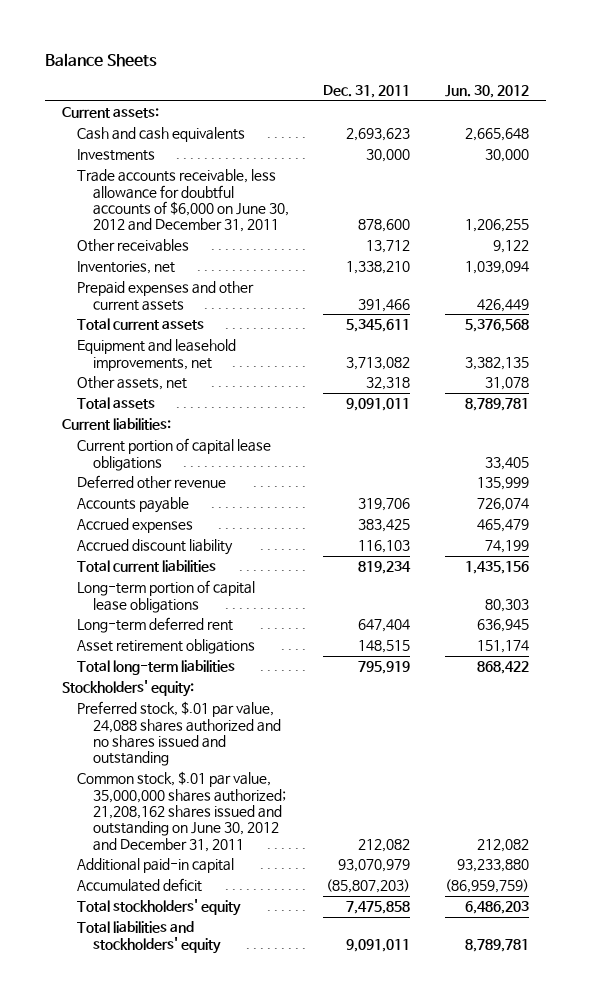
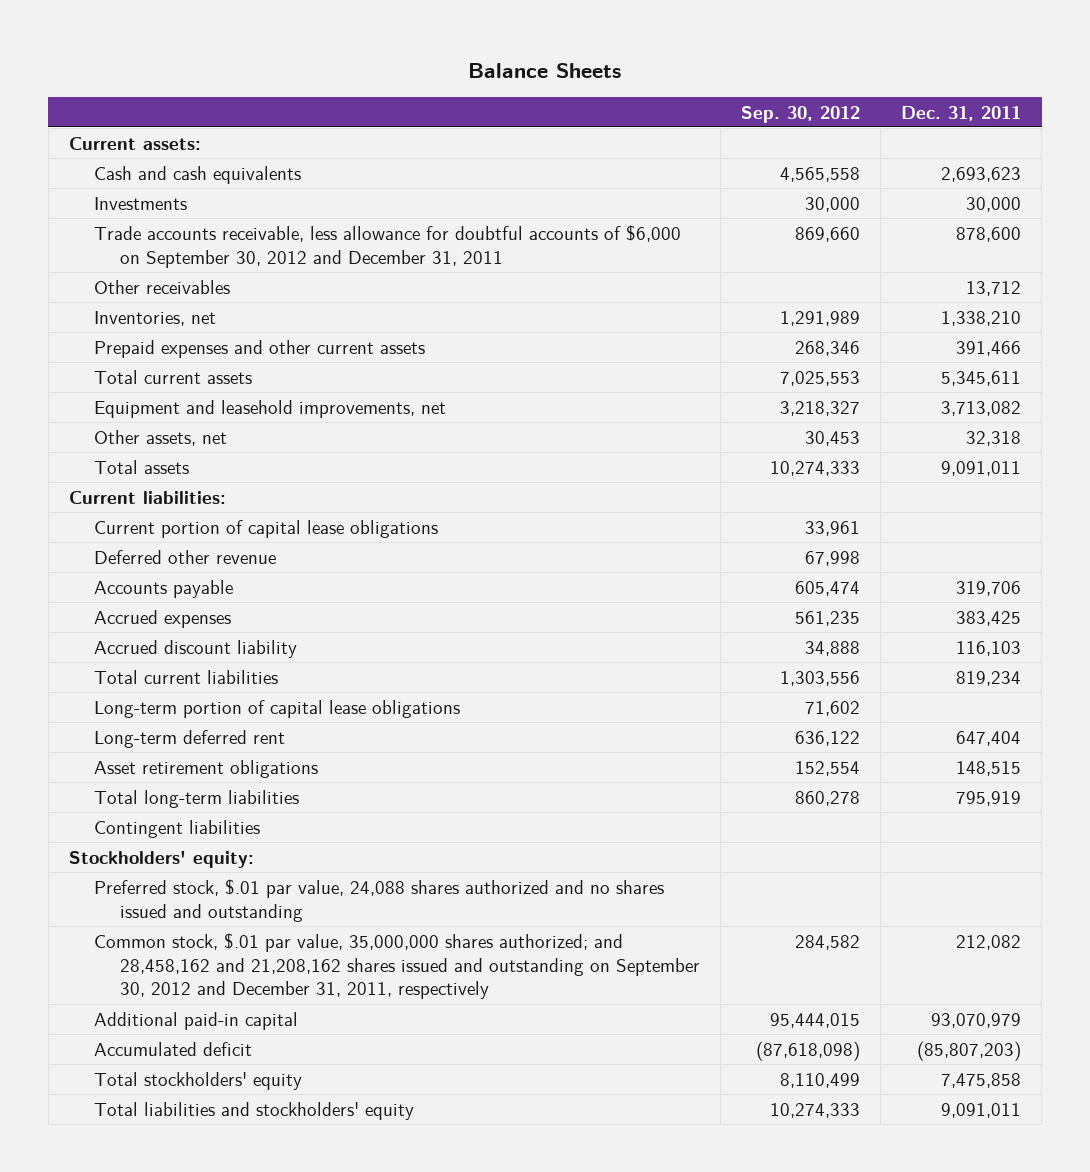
- | Dec. 31, 2011 | Jun. 30, 2012
+ | Sep. 30, 2012 | Dec. 31, 2011
- Trade accounts receivable, less allowance for doubtful accounts of $6,000 on June 30, 2012 and December 31, 2011 | 878,600 | 1,206,255
+ Trade accounts receivable, less allowance for doubtful accounts of $6,000 on September 30, 2012 and December 31, 2011 | 869,660 | 878,600
+ Contingent liabilities
- Common stock, $.01 par value, 35,000,000 shares authorized; 21,208,162 shares issued and outstanding on June 30, 2012 and December 31, 2011 | 212,082 | 212,082
+ Common stock, $.01 par value, 35,000,000 shares authorized; and 28,458,162 and 21,208,162 shares issued and outstanding on September 30, 2012 and December 31, 2011, respectively | 284,582 | 212,082

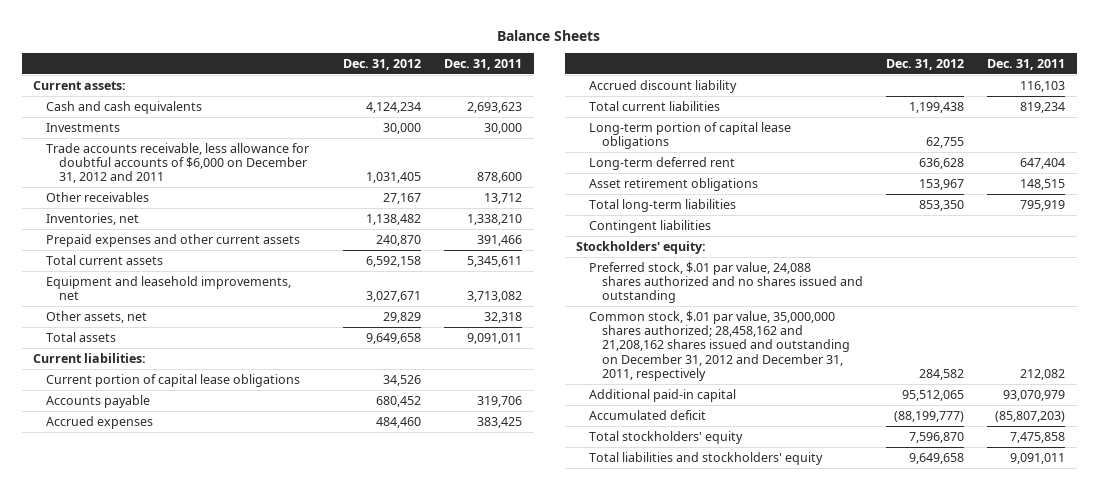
- | Sep. 30, 2012 | Dec. 31, 2011
+ | Dec. 31, 2012 | Dec. 31, 2011
- Trade accounts receivable, less allowance for doubtful accounts of $6,000 on September 30, 2012 and December 31, 2011 | 869,660 | 878,600
+ Trade accounts receivable, less allowance for doubtful accounts of $6,000 on December 31, 2012 and 2011 | 1,031,405 | 878,600
- Deferred other revenue | 67,998 |
- Common stock, $.01 par value, 35,000,000 shares authorized; and 28,458,162 and 21,208,162 shares issued and outstanding on September 30, 2012 and December 31, 2011, respectively | 284,582 | 212,082
+ Common stock, $.01 par value, 35,000,000 shares authorized; 28,458,162 and 21,208,162 shares issued and outstanding on December 31, 2012 and December 31, 2011, respectively | 284,582 | 212,082

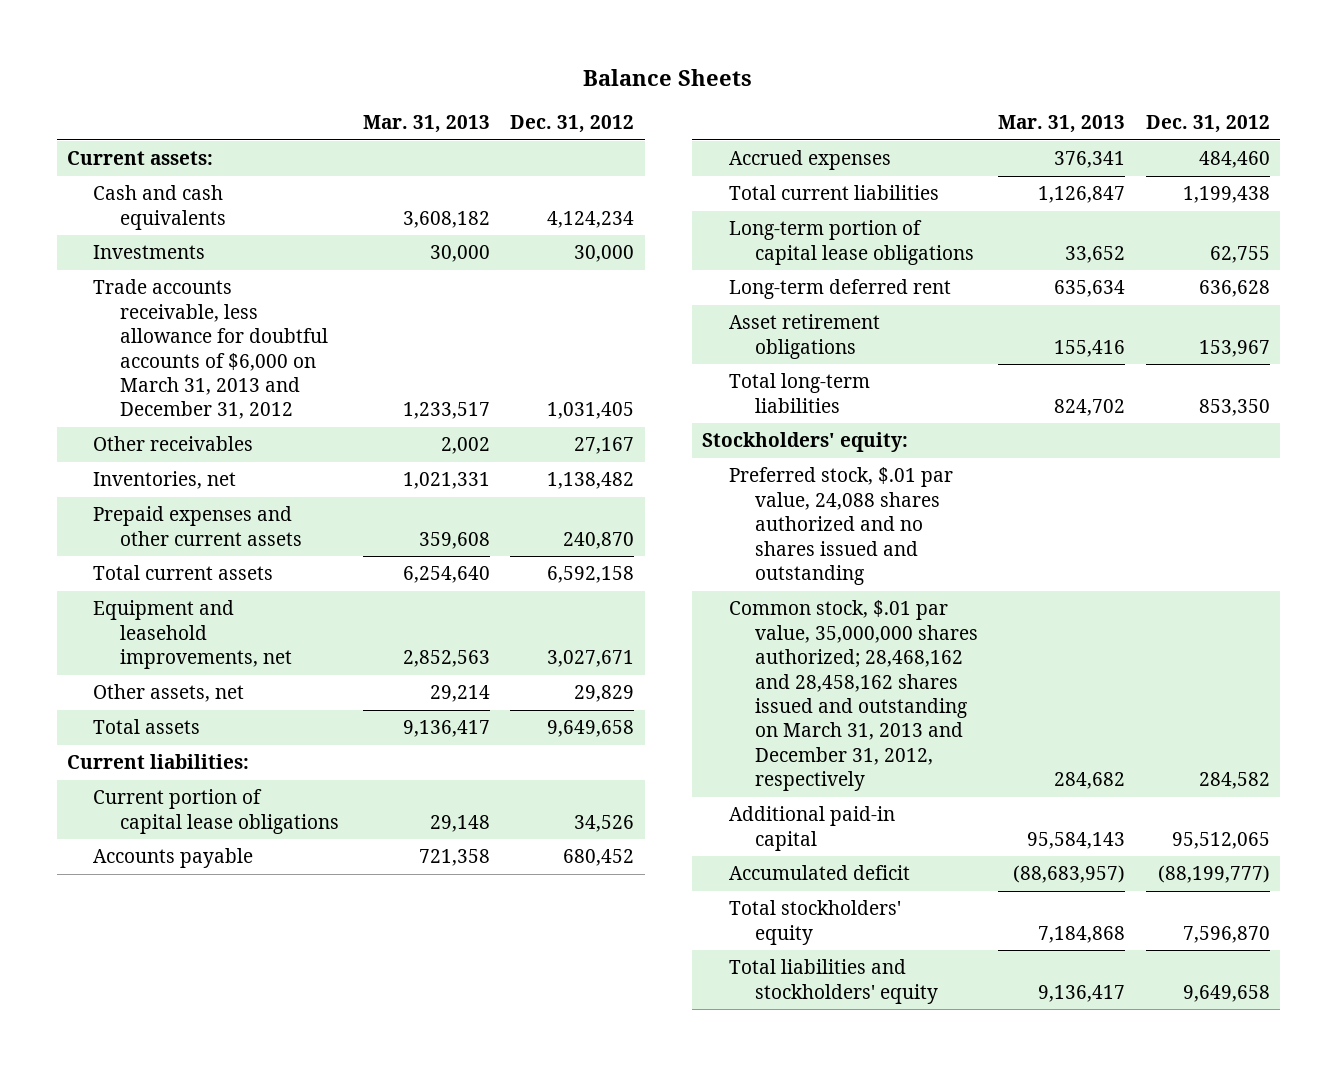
- | Dec. 31, 2012 | Dec. 31, 2011
+ | Mar. 31, 2013 | Dec. 31, 2012
- Trade accounts receivable, less allowance for doubtful accounts of $6,000 on December 31, 2012 and 2011 | 1,031,405 | 878,600
+ Trade accounts receivable, less allowance for doubtful accounts of $6,000 on March 31, 2013 and December 31, 2012 | 1,233,517 | 1,031,405
- Accrued discount liability | | 116,103
- Contingent liabilities
- Common stock, $.01 par value, 35,000,000 shares authorized; 28,458,162 and 21,208,162 shares issued and outstanding on December 31, 2012 and December 31, 2011, respectively | 284,582 | 212,082
+ Common stock, $.01 par value, 35,000,000 shares authorized; 28,468,162 and 28,458,162 shares issued and outstanding on March 31, 2013 and December 31, 2012, respectively | 284,682 | 284,582

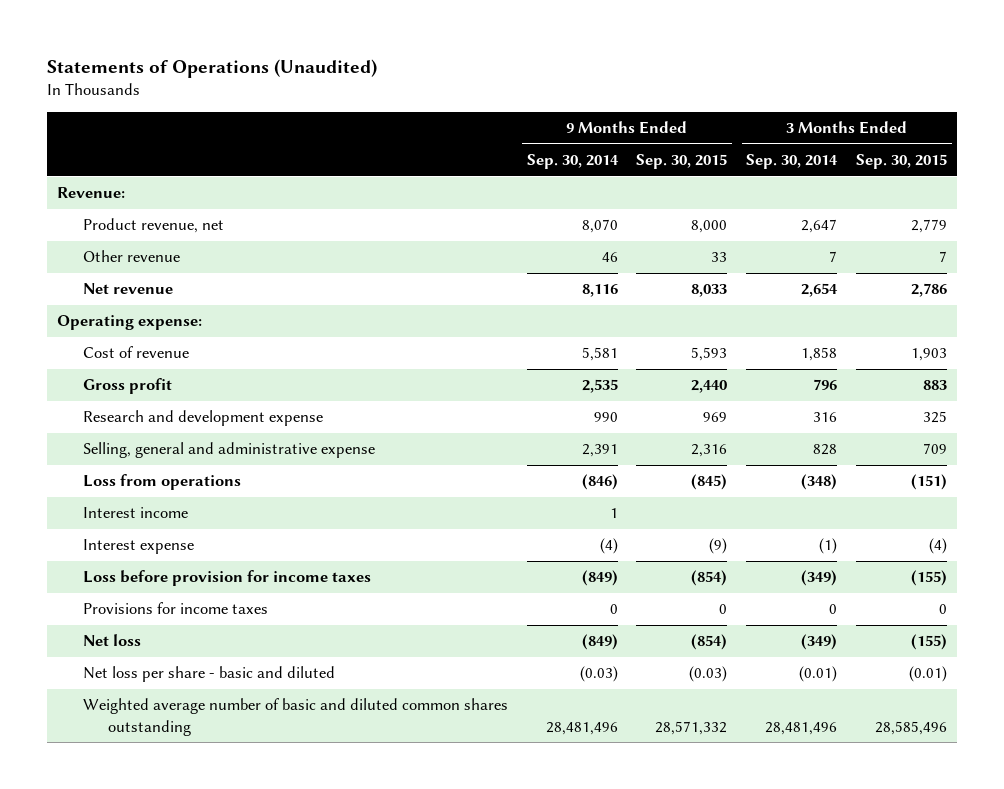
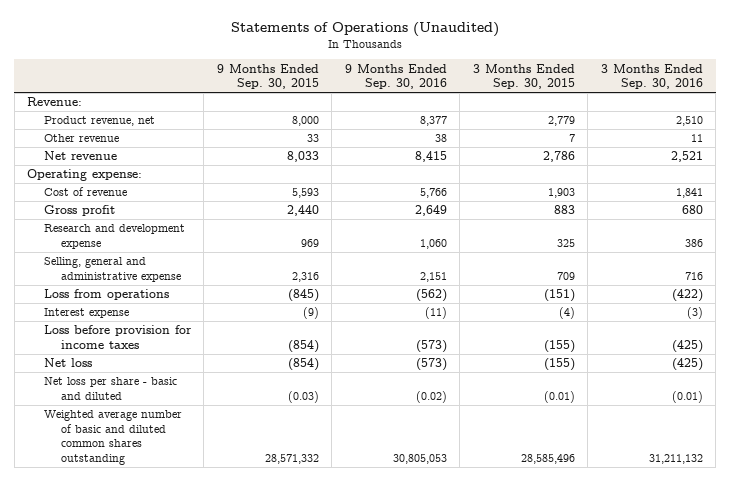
- | 9 Months Ended Sep. 30, 2014 | 9 Months Ended Sep. 30, 2015 | 3 Months Ended Sep. 30, 2014 | 3 Months Ended Sep. 30, 2015
+ | 9 Months Ended Sep. 30, 2015 | 9 Months Ended Sep. 30, 2016 | 3 Months Ended Sep. 30, 2015 | 3 Months Ended Sep. 30, 2016
- Interest income | 1 | | |
- Provisions for income taxes | 0 | 0 | 0 | 0

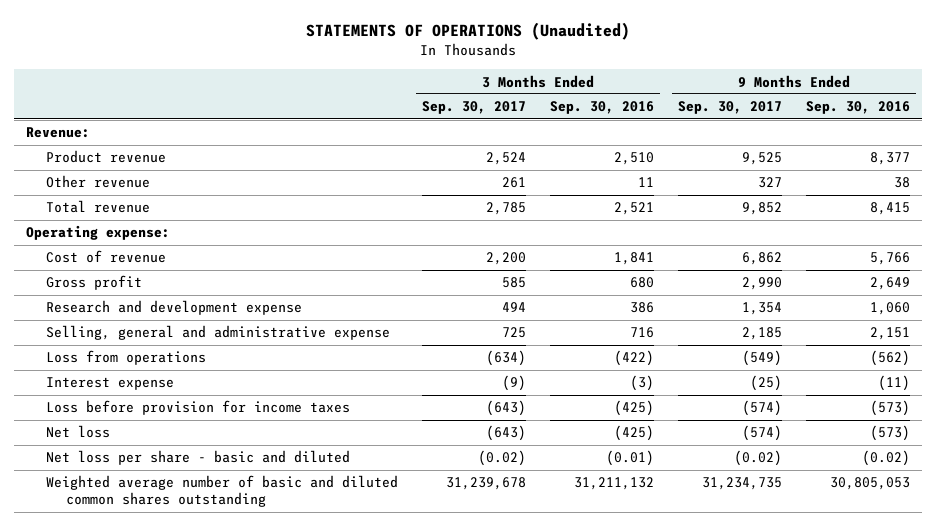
- Statements of Operations (Unaudited)
+ STATEMENTS OF OPERATIONS (Unaudited)
- | 9 Months Ended Sep. 30, 2015 | 9 Months Ended Sep. 30, 2016 | 3 Months Ended Sep. 30, 2015 | 3 Months Ended Sep. 30, 2016
+ | 3 Months Ended Sep. 30, 2017 | 3 Months Ended Sep. 30, 2016 | 9 Months Ended Sep. 30, 2017 | 9 Months Ended Sep. 30, 2016
- Product revenue, net | 8,000 | 8,377 | 2,779 | 2,510
+ Product revenue | 2,524 | 2,510 | 9,525 | 8,377
- Net revenue | 8,033 | 8,415 | 2,786 | 2,521
+ Total revenue | 2,785 | 2,521 | 9,852 | 8,415

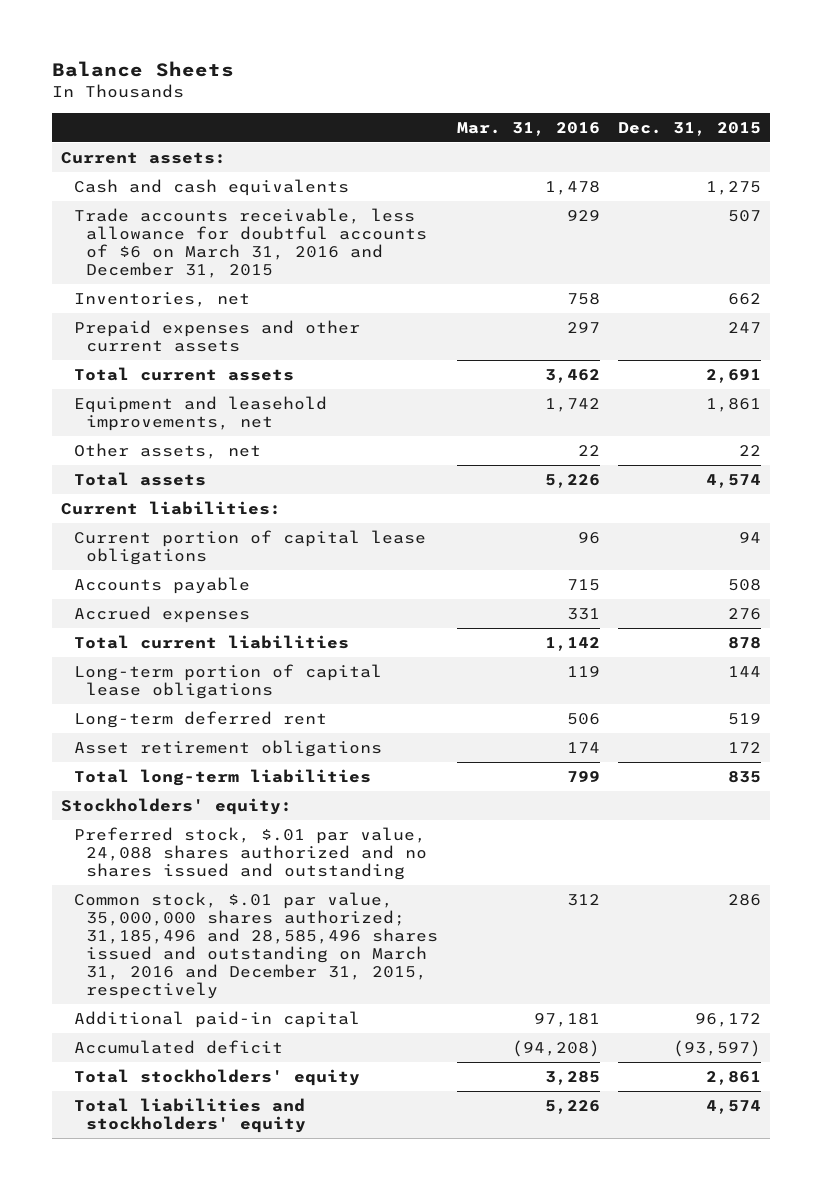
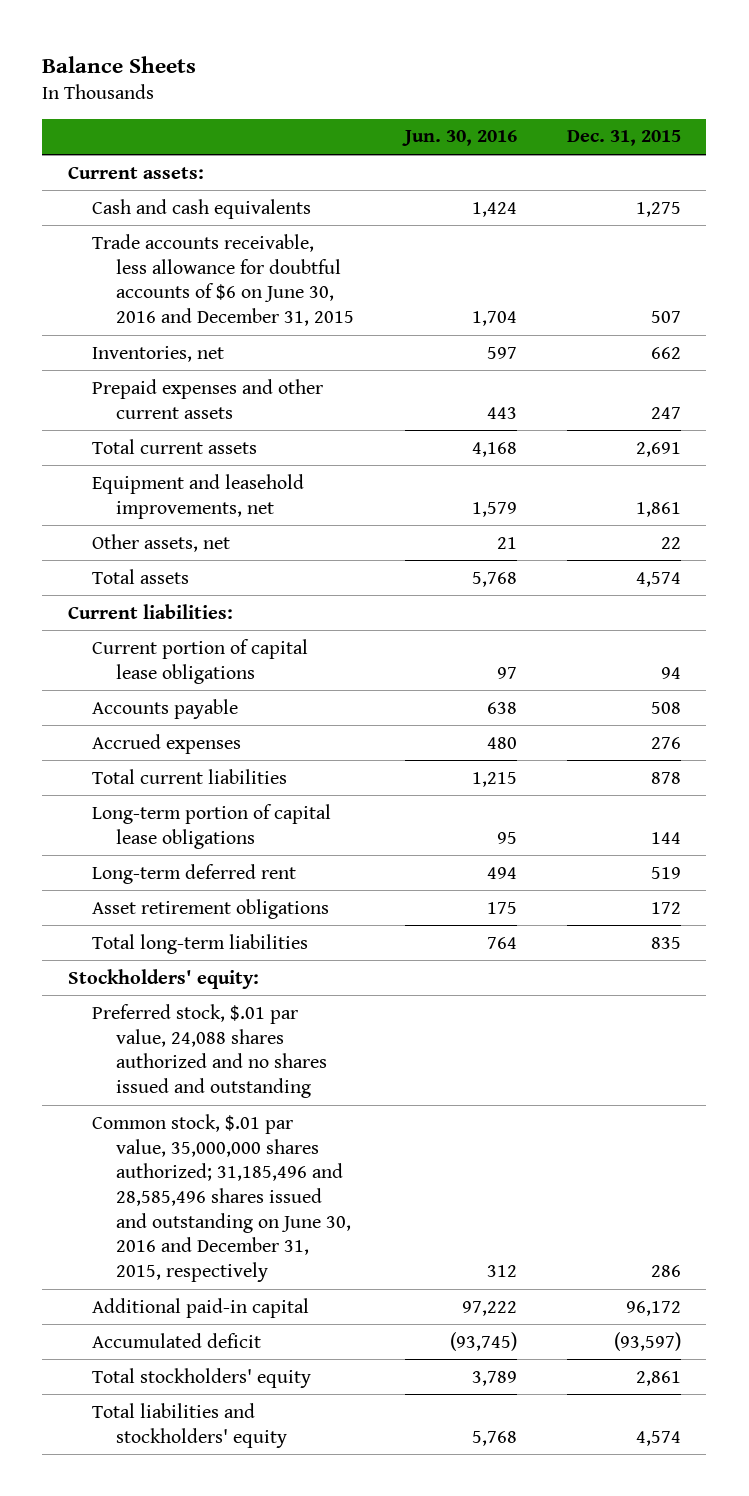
- | Mar. 31, 2016 | Dec. 31, 2015
+ | Jun. 30, 2016 | Dec. 31, 2015
- Trade accounts receivable, less allowance for doubtful accounts of $6 on March 31, 2016 and December 31, 2015 | 929 | 507
+ Trade accounts receivable, less allowance for doubtful accounts of $6 on June 30, 2016 and December 31, 2015 | 1,704 | 507
- Common stock, $.01 par value, 35,000,000 shares authorized; 31,185,496 and 28,585,496 shares issued and outstanding on March 31, 2016 and December 31, 2015, respectively | 312 | 286
+ Common stock, $.01 par value, 35,000,000 shares authorized; 31,185,496 and 28,585,496 shares issued and outstanding on June 30, 2016 and December 31, 2015, respectively | 312 | 286

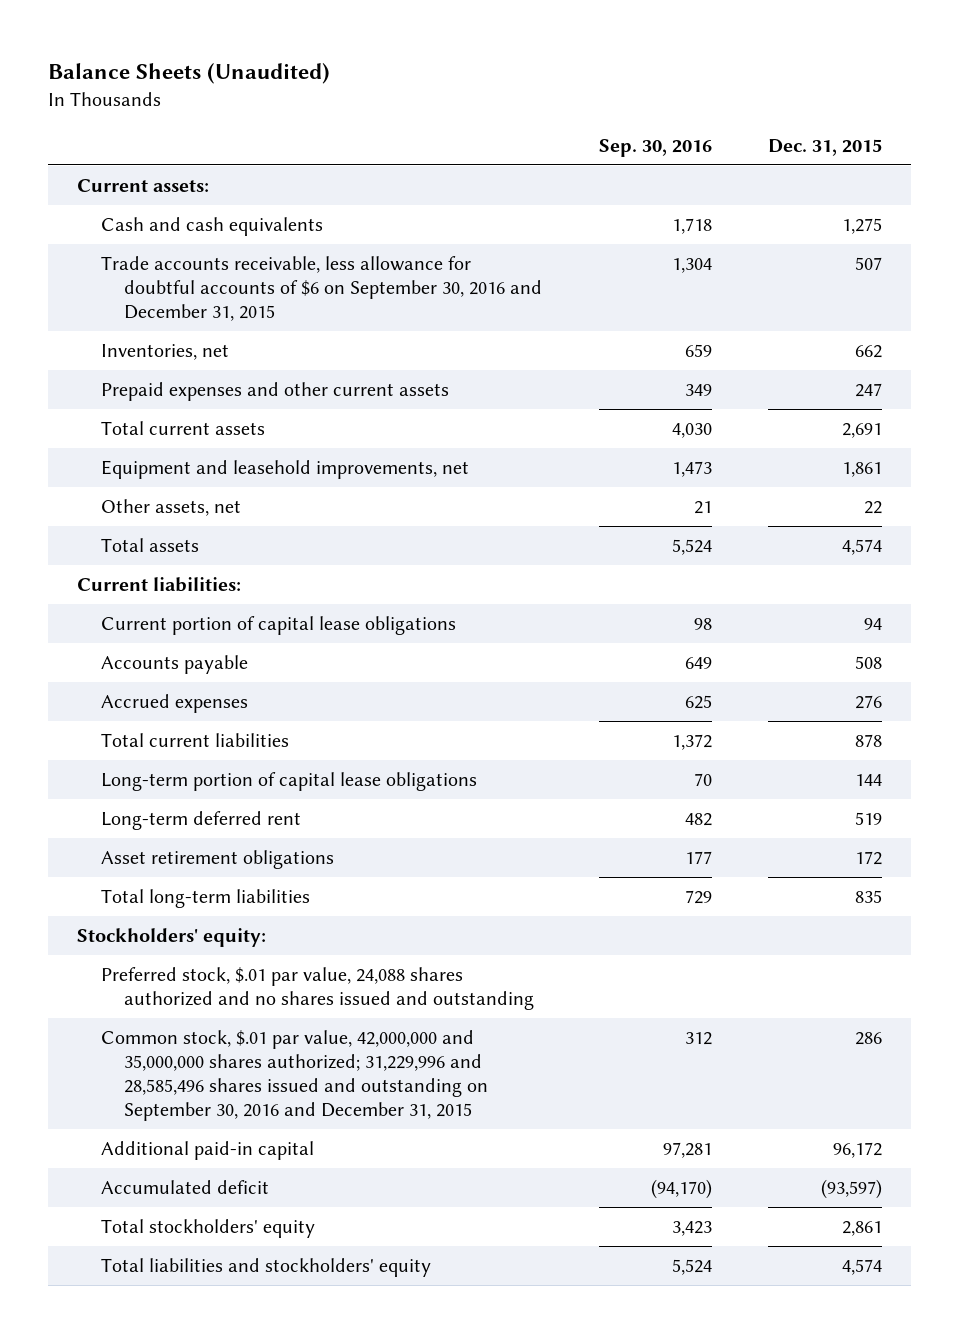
- Balance Sheets
+ Balance Sheets (Unaudited)
- | Jun. 30, 2016 | Dec. 31, 2015
+ | Sep. 30, 2016 | Dec. 31, 2015
- Trade accounts receivable, less allowance for doubtful accounts of $6 on June 30, 2016 and December 31, 2015 | 1,704 | 507
+ Trade accounts receivable, less allowance for doubtful accounts of $6 on September 30, 2016 and December 31, 2015 | 1,304 | 507
- Common stock, $.01 par value, 35,000,000 shares authorized; 31,185,496 and 28,585,496 shares issued and outstanding on June 30, 2016 and December 31, 2015, respectively | 312 | 286
+ Common stock, $.01 par value, 42,000,000 and 35,000,000 shares authorized; 31,229,996 and 28,585,496 shares issued and outstanding on September 30, 2016 and December 31, 2015 | 312 | 286

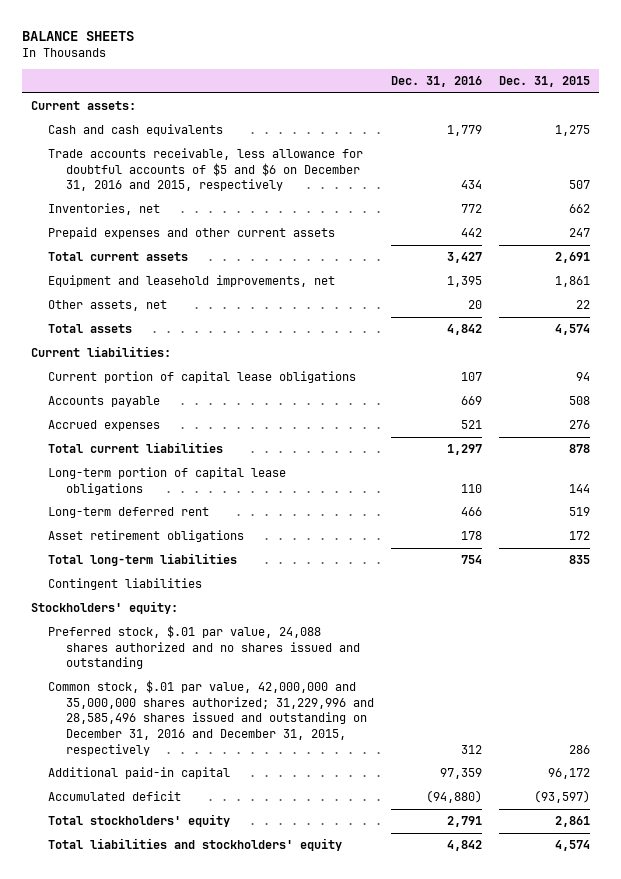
- Balance Sheets (Unaudited)
+ BALANCE SHEETS
- | Sep. 30, 2016 | Dec. 31, 2015
+ | Dec. 31, 2016 | Dec. 31, 2015
- Trade accounts receivable, less allowance for doubtful accounts of $6 on September 30, 2016 and December 31, 2015 | 1,304 | 507
+ Trade accounts receivable, less allowance for doubtful accounts of $5 and $6 on December 31, 2016 and 2015, respectively | 434 | 507
+ Contingent liabilities
- Common stock, $.01 par value, 42,000,000 and 35,000,000 shares authorized; 31,229,996 and 28,585,496 shares issued and outstanding on September 30, 2016 and December 31, 2015 | 312 | 286
+ Common stock, $.01 par value, 42,000,000 and 35,000,000 shares authorized; 31,229,996 and 28,585,496 shares issued and outstanding on December 31, 2016 and December 31, 2015, respectively | 312 | 286

